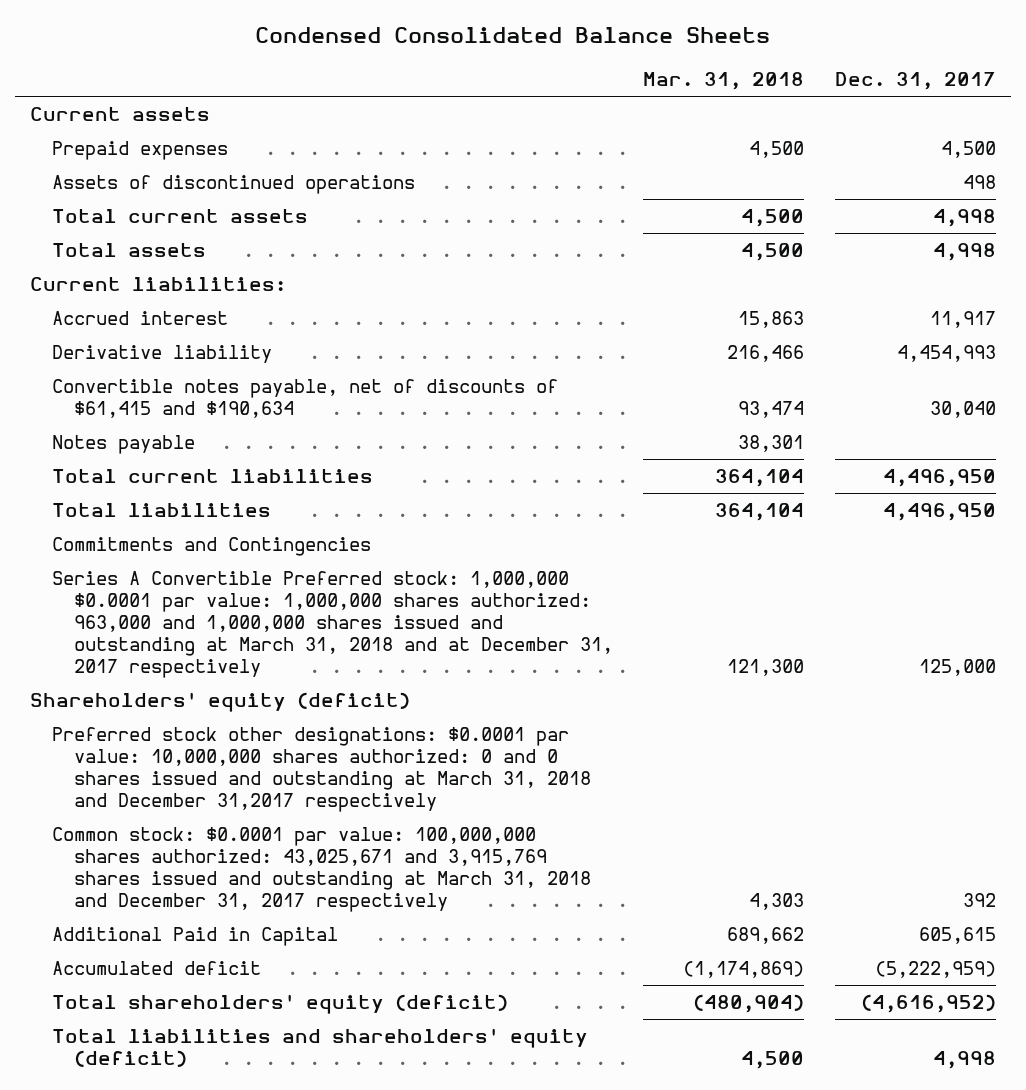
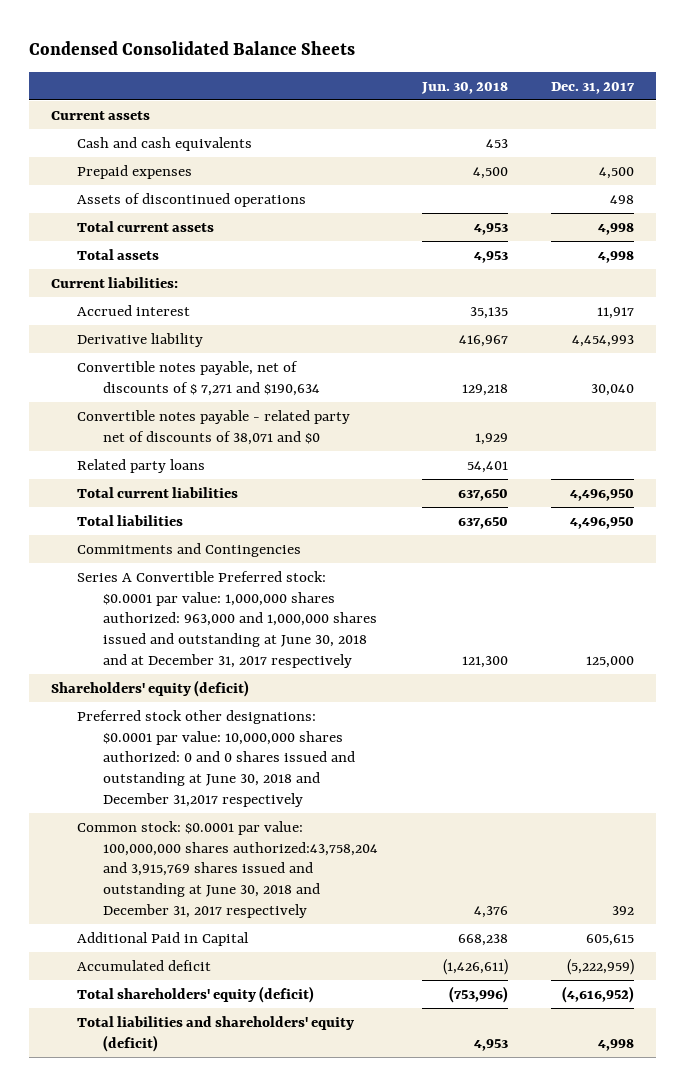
- | Mar. 31, 2018 | Dec. 31, 2017
+ | Jun. 30, 2018 | Dec. 31, 2017
+ Cash and cash equivalents | 453 |
- Convertible notes payable, net of discounts of $61,415 and $190,634 | 93,474 | 30,040
- Notes payable | 38,301 |
+ Convertible notes payable, net of discounts of $ 7,271 and $190,634 | 129,218 | 30,040
+ Convertible notes payable - related party net of discounts of 38,071 and $0 | 1,929 |
+ Related party loans | 54,401 |
- Series A Convertible Preferred stock: 1,000,000 $0.0001 par value: 1,000,000 shares authorized: 963,000 and 1,000,000 shares issued and outstanding at March 31, 2018 and at December 31, 2017 respectively | 121,300 | 125,000
+ Series A Convertible Preferred stock: $0.0001 par value: 1,000,000 shares authorized: 963,000 and 1,000,000 shares issued and outstanding at June 30, 2018 and at December 31, 2017 respectively | 121,300 | 125,000
- Preferred stock other designations: $0.0001 par value: 10,000,000 shares authorized: 0 and 0 shares issued and outstanding at March 31, 2018 and December 31,2017 respectively
- Common stock: $0.0001 par value: 100,000,000 shares authorized: 43,025,671 and 3,915,769 shares issued and outstanding at March 31, 2018 and December 31, 2017 respectively | 4,303 | 392
+ Preferred stock other designations: $0.0001 par value: 10,000,000 shares authorized: 0 and 0 shares issued and outstanding at June 30, 2018 and December 31,2017 respectively
+ Common stock: $0.0001 par value: 100,000,000 shares authorized:43,758,204 and 3,915,769 shares issued and outstanding at June 30, 2018 and December 31, 2017 respectively | 4,376 | 392

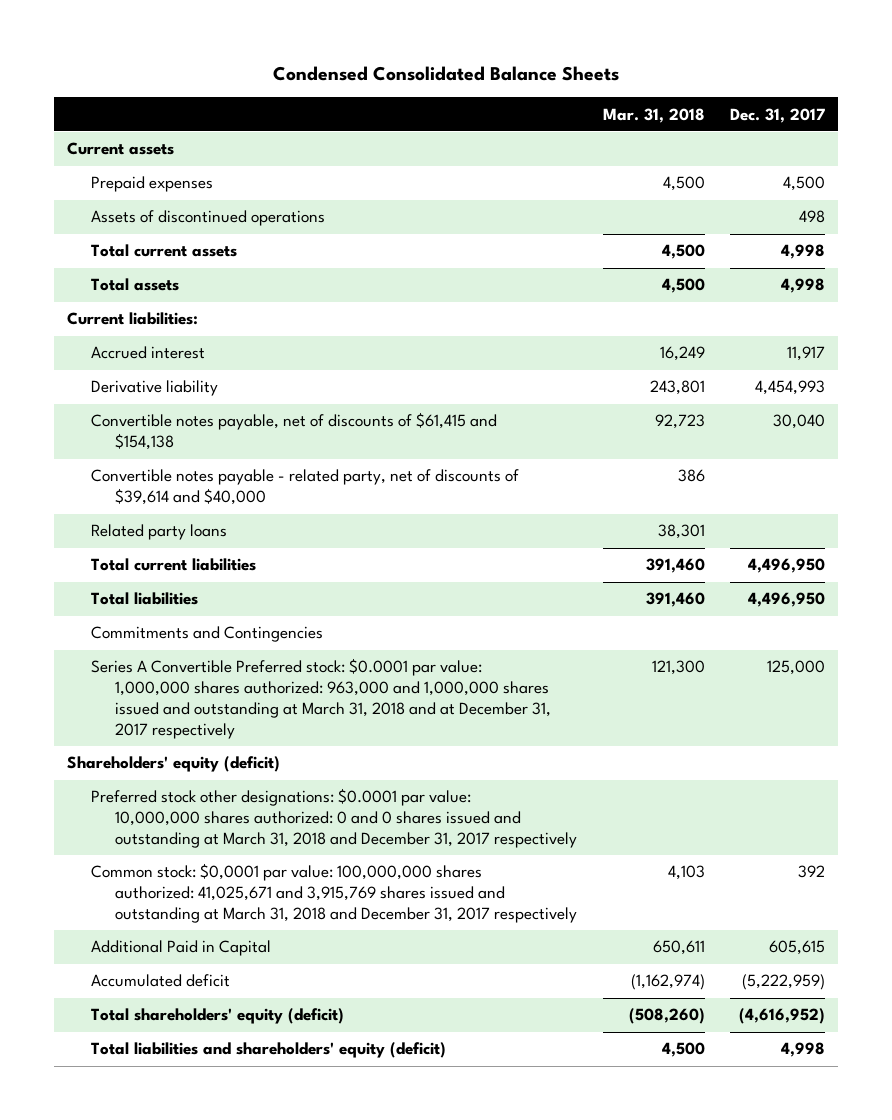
- | Jun. 30, 2018 | Dec. 31, 2017
+ | Mar. 31, 2018 | Dec. 31, 2017
- Cash and cash equivalents | 453 |
- Convertible notes payable, net of discounts of $ 7,271 and $190,634 | 129,218 | 30,040
- Convertible notes payable - related party net of discounts of 38,071 and $0 | 1,929 |
+ Convertible notes payable, net of discounts of $61,415 and $154,138 | 92,723 | 30,040
+ Convertible notes payable - related party, net of discounts of $39,614 and $40,000 | 386 |
- Series A Convertible Preferred stock: $0.0001 par value: 1,000,000 shares authorized: 963,000 and 1,000,000 shares issued and outstanding at June 30, 2018 and at December 31, 2017 respectively | 121,300 | 125,000
+ Series A Convertible Preferred stock: $0.0001 par value: 1,000,000 shares authorized: 963,000 and 1,000,000 shares issued and outstanding at March 31, 2018 and at December 31, 2017 respectively | 121,300 | 125,000
- Preferred stock other designations: $0.0001 par value: 10,000,000 shares authorized: 0 and 0 shares issued and outstanding at June 30, 2018 and December 31,2017 respectively
- Common stock: $0.0001 par value: 100,000,000 shares authorized:43,758,204 and 3,915,769 shares issued and outstanding at June 30, 2018 and December 31, 2017 respectively | 4,376 | 392
+ Preferred stock other designations: $0.0001 par value: 10,000,000 shares authorized: 0 and 0 shares issued and outstanding at March 31, 2018 and December 31, 2017 respectively
+ Common stock: $0,0001 par value: 100,000,000 shares authorized: 41,025,671 and 3,915,769 shares issued and outstanding at March 31, 2018 and December 31, 2017 respectively | 4,103 | 392

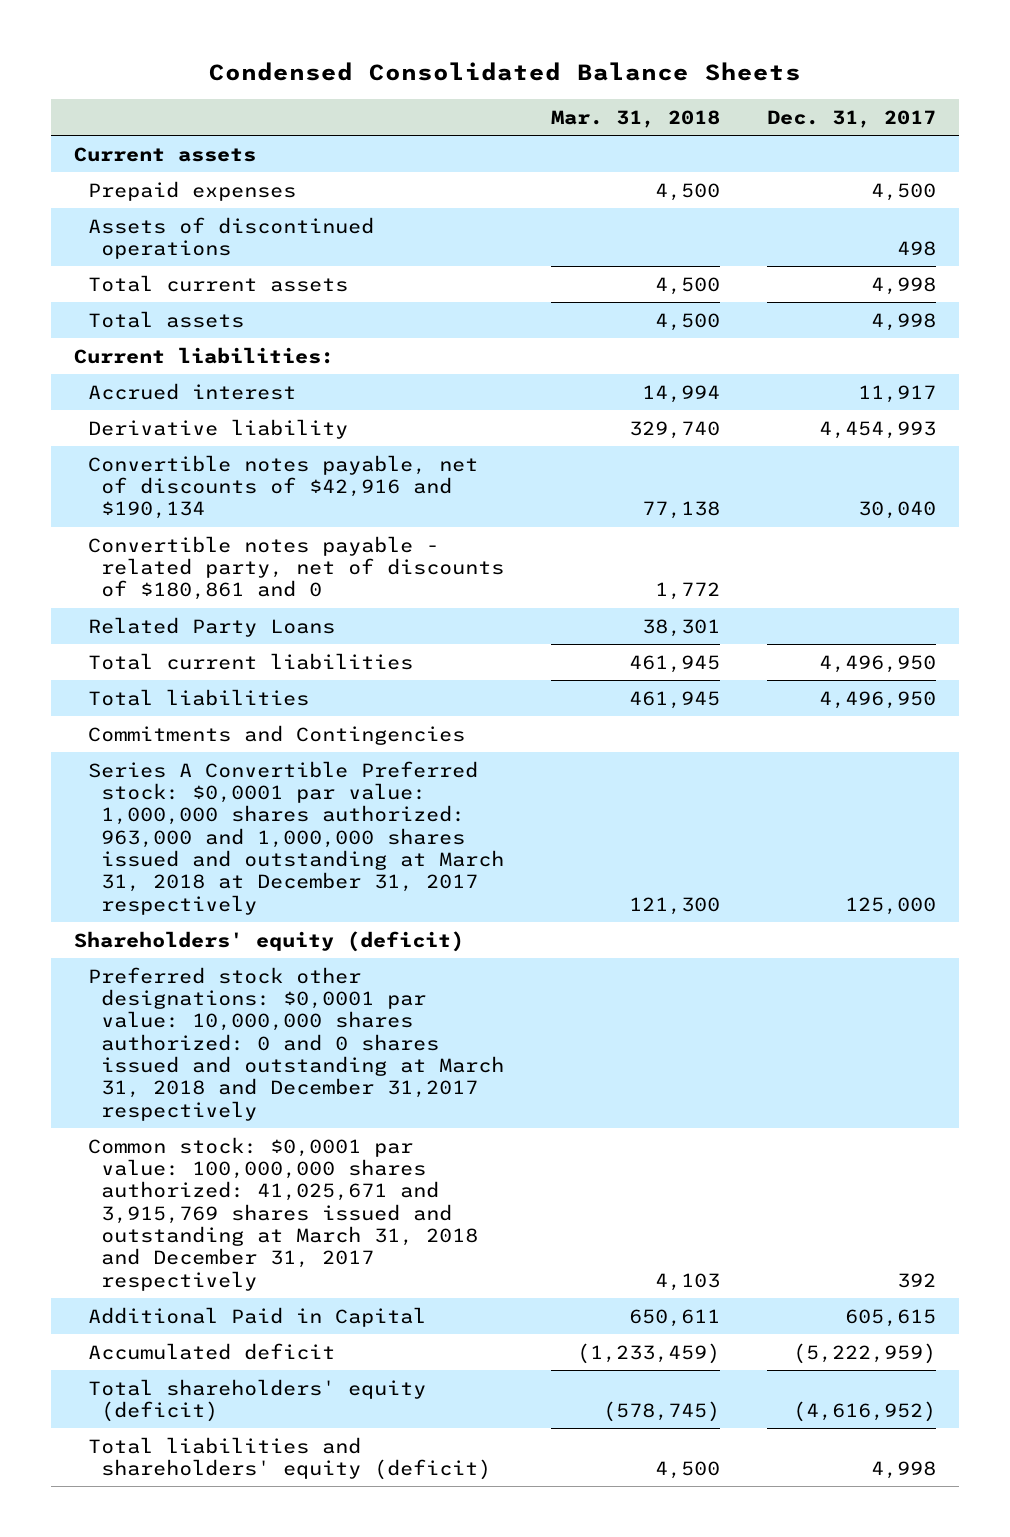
- Accrued interest | 16,249 | 11,917
- Derivative liability | 243,801 | 4,454,993
- Convertible notes payable, net of discounts of $61,415 and $154,138 | 92,723 | 30,040
- Convertible notes payable - related party, net of discounts of $39,614 and $40,000 | 386 |
- Related party loans | 38,301 |
- Total current liabilities | 391,460 | 4,496,950
- Total liabilities | 391,460 | 4,496,950
+ Accrued interest | 14,994 | 11,917
+ Derivative liability | 329,740 | 4,454,993
+ Convertible notes payable, net of discounts of $42,916 and $190,134 | 77,138 | 30,040
+ Convertible notes payable - related party, net of discounts of $180,861 and 0 | 1,772 |
+ Related Party Loans | 38,301 |
+ Total current liabilities | 461,945 | 4,496,950
+ Total liabilities | 461,945 | 4,496,950
- Series A Convertible Preferred stock: $0.0001 par value: 1,000,000 shares authorized: 963,000 and 1,000,000 shares issued and outstanding at March 31, 2018 and at December 31, 2017 respectively | 121,300 | 125,000
+ Series A Convertible Preferred stock: $0,0001 par value: 1,000,000 shares authorized: 963,000 and 1,000,000 shares issued and outstanding at March 31, 2018 at December 31, 2017 respectively | 121,300 | 125,000
- Preferred stock other designations: $0.0001 par value: 10,000,000 shares authorized: 0 and 0 shares issued and outstanding at March 31, 2018 and December 31, 2017 respectively
+ Preferred stock other designations: $0,0001 par value: 10,000,000 shares authorized: 0 and 0 shares issued and outstanding at March 31, 2018 and December 31,2017 respectively
- Accumulated deficit | (1,162,974) | (5,222,959)
- Total shareholders' equity (deficit) | (508,260) | (4,616,952)
+ Accumulated deficit | (1,233,459) | (5,222,959)
+ Total shareholders' equity (deficit) | (578,745) | (4,616,952)

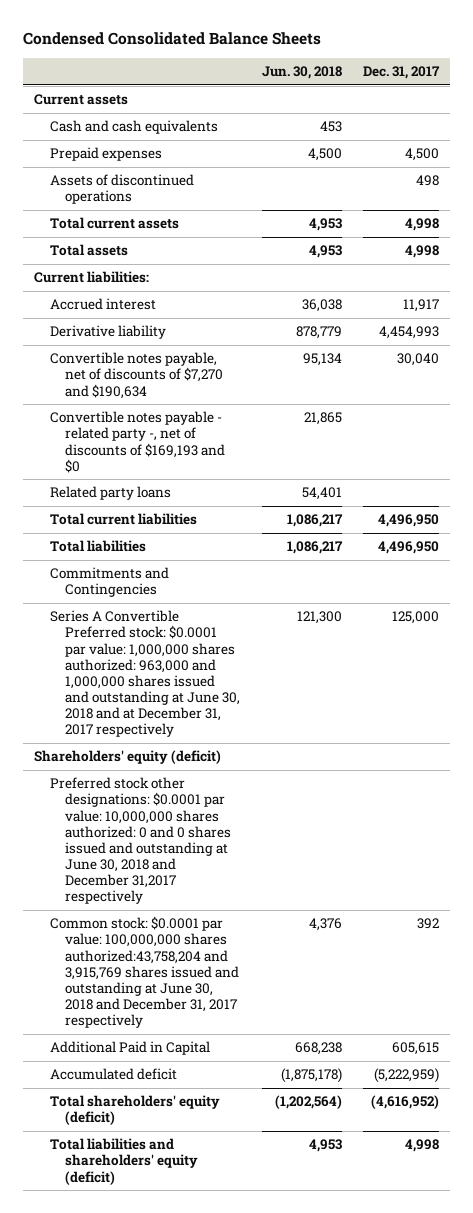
- | Mar. 31, 2018 | Dec. 31, 2017
+ | Jun. 30, 2018 | Dec. 31, 2017
+ Cash and cash equivalents | 453 |
- Convertible notes payable, net of discounts of $42,916 and $190,134 | 77,138 | 30,040
- Convertible notes payable - related party, net of discounts of $180,861 and 0 | 1,772 |
- Related Party Loans | 38,301 |
+ Convertible notes payable, net of discounts of $7,270 and $190,634 | 95,134 | 30,040
+ Convertible notes payable - related party -, net of discounts of $169,193 and $0 | 21,865 |
+ Related party loans | 54,401 |
- Series A Convertible Preferred stock: $0,0001 par value: 1,000,000 shares authorized: 963,000 and 1,000,000 shares issued and outstanding at March 31, 2018 at December 31, 2017 respectively | 121,300 | 125,000
+ Series A Convertible Preferred stock: $0.0001 par value: 1,000,000 shares authorized: 963,000 and 1,000,000 shares issued and outstanding at June 30, 2018 and at December 31, 2017 respectively | 121,300 | 125,000
- Preferred stock other designations: $0,0001 par value: 10,000,000 shares authorized: 0 and 0 shares issued and outstanding at March 31, 2018 and December 31,2017 respectively
- Common stock: $0,0001 par value: 100,000,000 shares authorized: 41,025,671 and 3,915,769 shares issued and outstanding at March 31, 2018 and December 31, 2017 respectively | 4,103 | 392
+ Preferred stock other designations: $0.0001 par value: 10,000,000 shares authorized: 0 and 0 shares issued and outstanding at June 30, 2018 and December 31,2017 respectively
+ Common stock: $0.0001 par value: 100,000,000 shares authorized:43,758,204 and 3,915,769 shares issued and outstanding at June 30, 2018 and December 31, 2017 respectively | 4,376 | 392

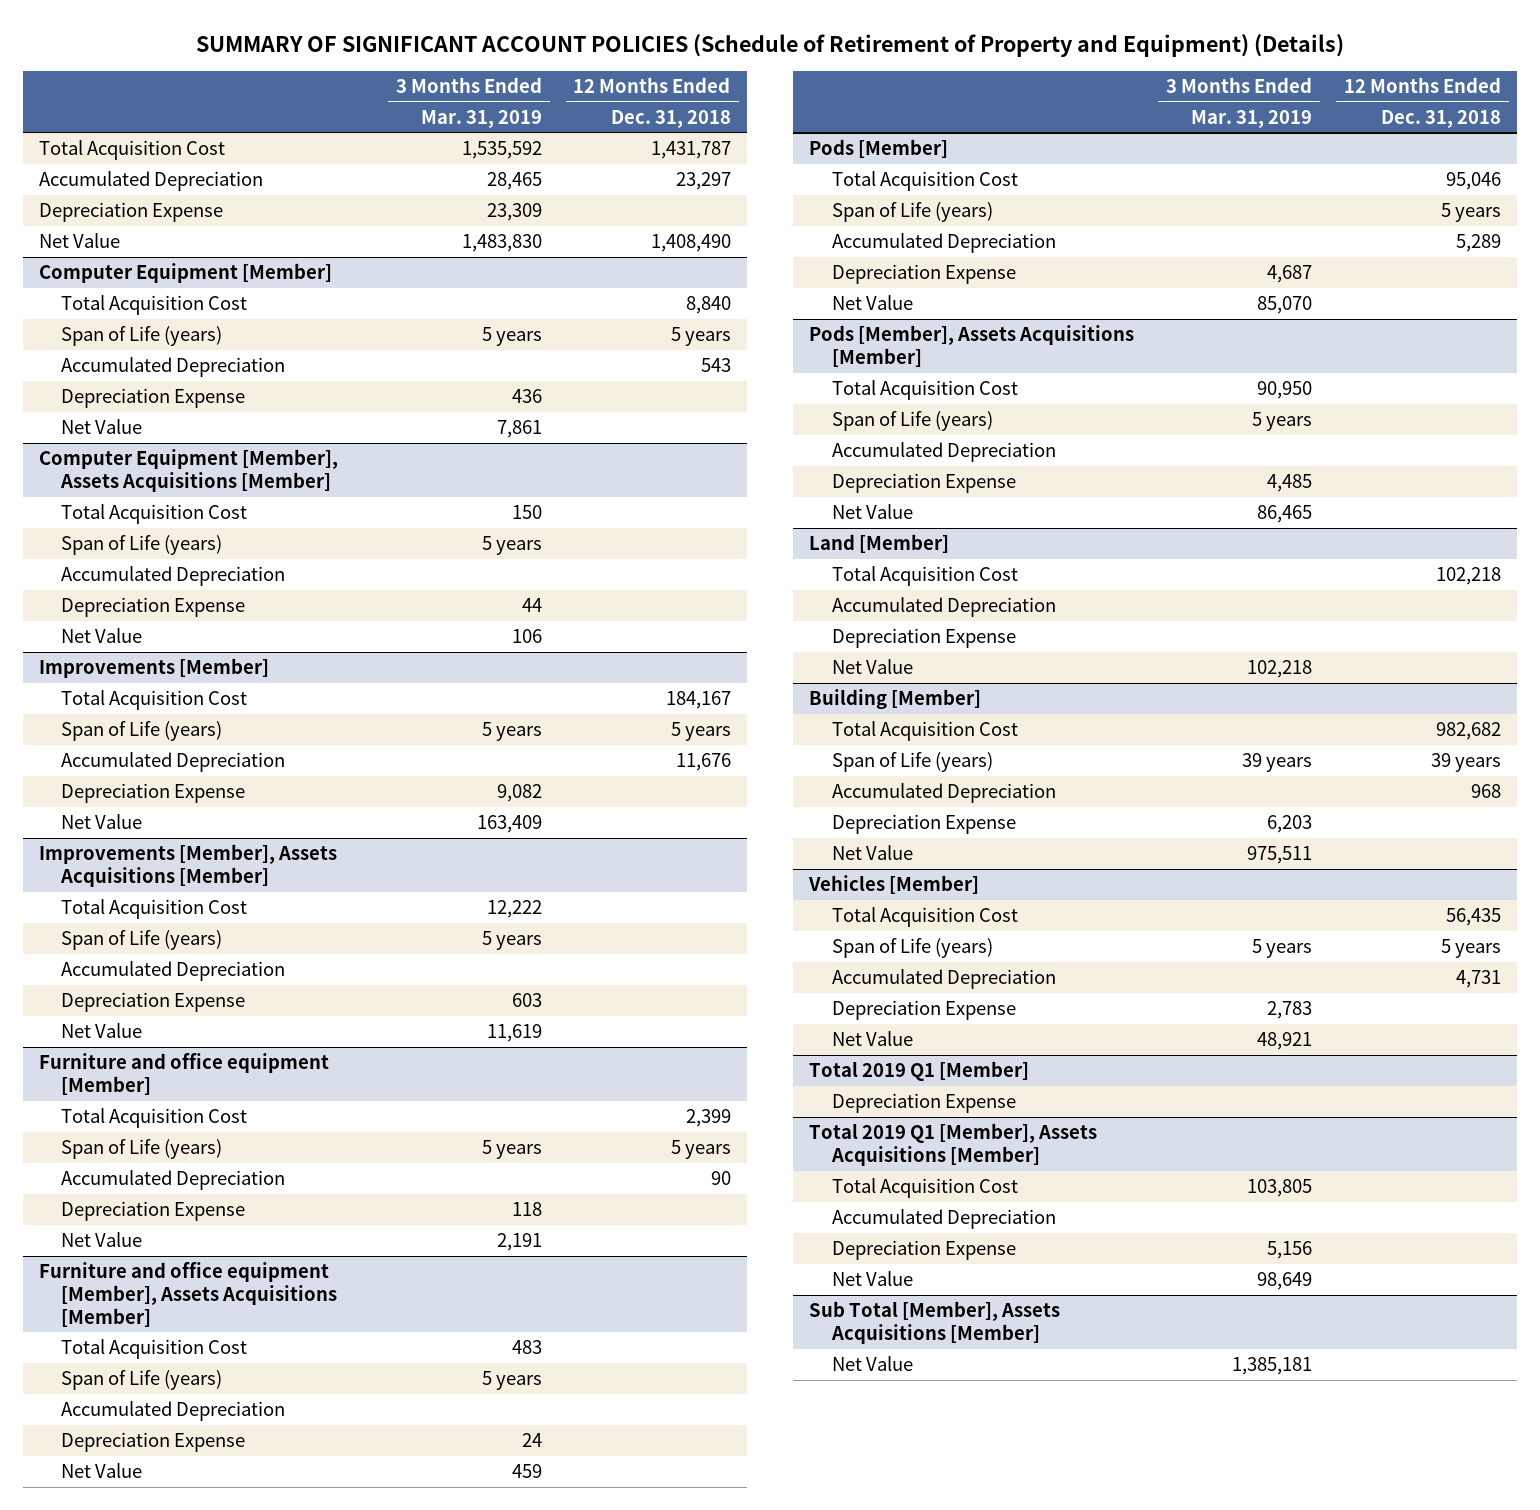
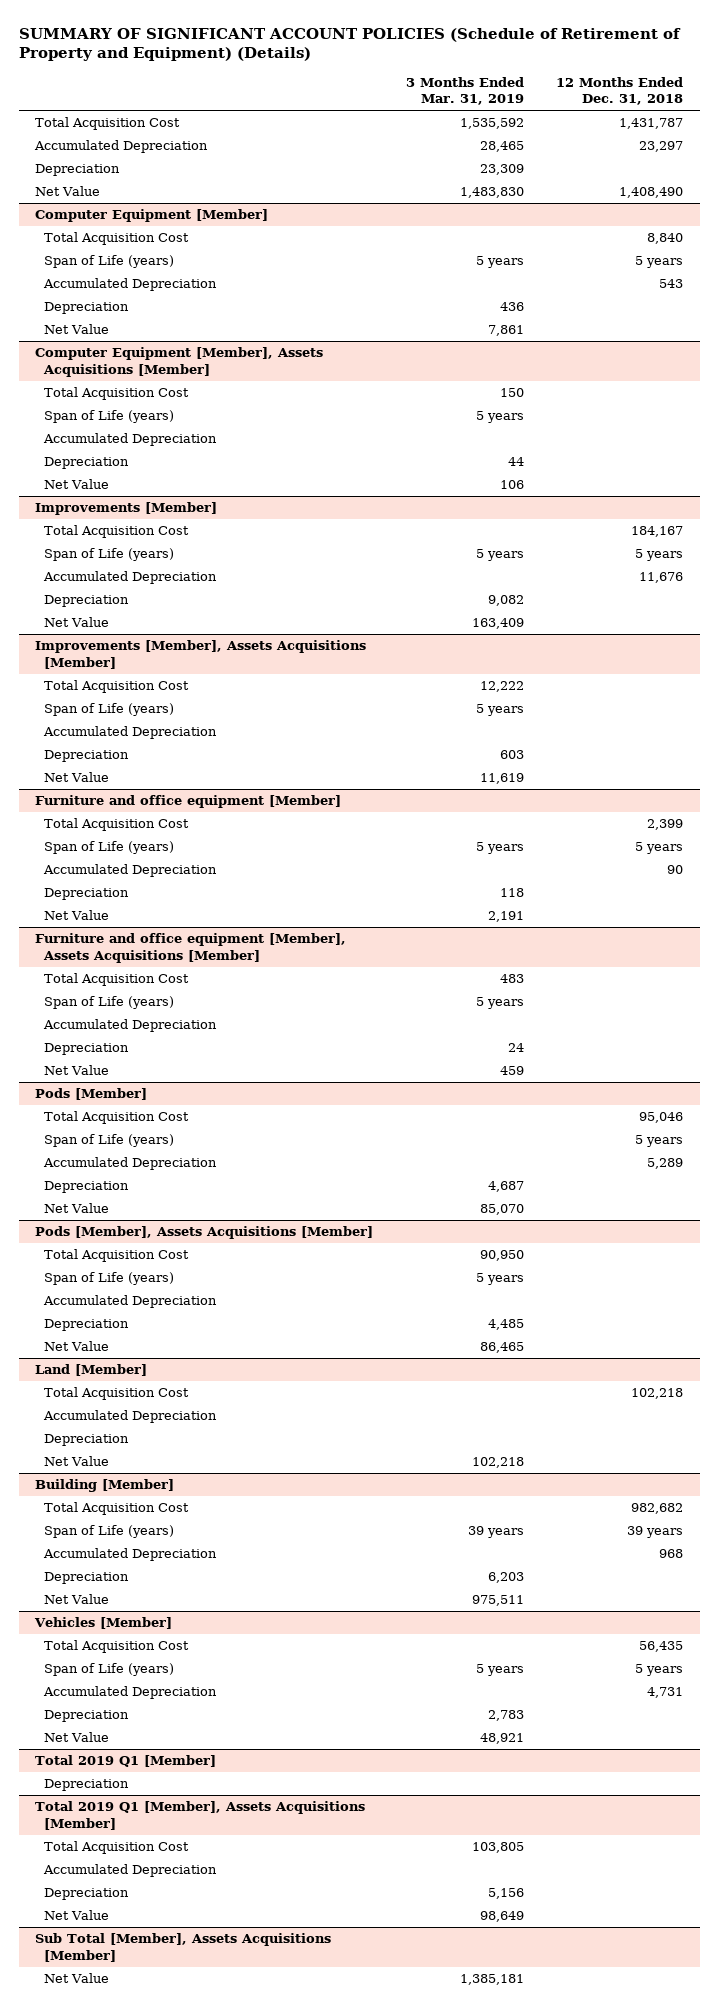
- Depreciation Expense | 23,309 |
+ Depreciation | 23,309 |
@ Computer Equipment [Member]
- Depreciation Expense | 436 |
+ Depreciation | 436 |
@ Computer Equipment [Member], Assets Acquisitions [Member]
- Depreciation Expense | 44 |
+ Depreciation | 44 |
@ Improvements [Member]
- Depreciation Expense | 9,082 |
+ Depreciation | 9,082 |
@ Improvements [Member], Assets Acquisitions [Member]
- Depreciation Expense | 603 |
+ Depreciation | 603 |
@ Furniture and office equipment [Member]
- Depreciation Expense | 118 |
+ Depreciation | 118 |
@ Furniture and office equipment [Member], Assets Acquisitions [Member]
- Depreciation Expense | 24 |
+ Depreciation | 24 |
@ Pods [Member]
- Depreciation Expense | 4,687 |
+ Depreciation | 4,687 |
@ Pods [Member], Assets Acquisitions [Member]
- Depreciation Expense | 4,485 |
+ Depreciation | 4,485 |
@ Land [Member]
- Depreciation Expense
+ Depreciation
@ Building [Member]
- Depreciation Expense | 6,203 |
+ Depreciation | 6,203 |
@ Vehicles [Member]
- Depreciation Expense | 2,783 |
+ Depreciation | 2,783 |
@ Total 2019 Q1 [Member]
- Depreciation Expense
+ Depreciation
@ Total 2019 Q1 [Member], Assets Acquisitions [Member]
- Depreciation Expense | 5,156 |
+ Depreciation | 5,156 |

